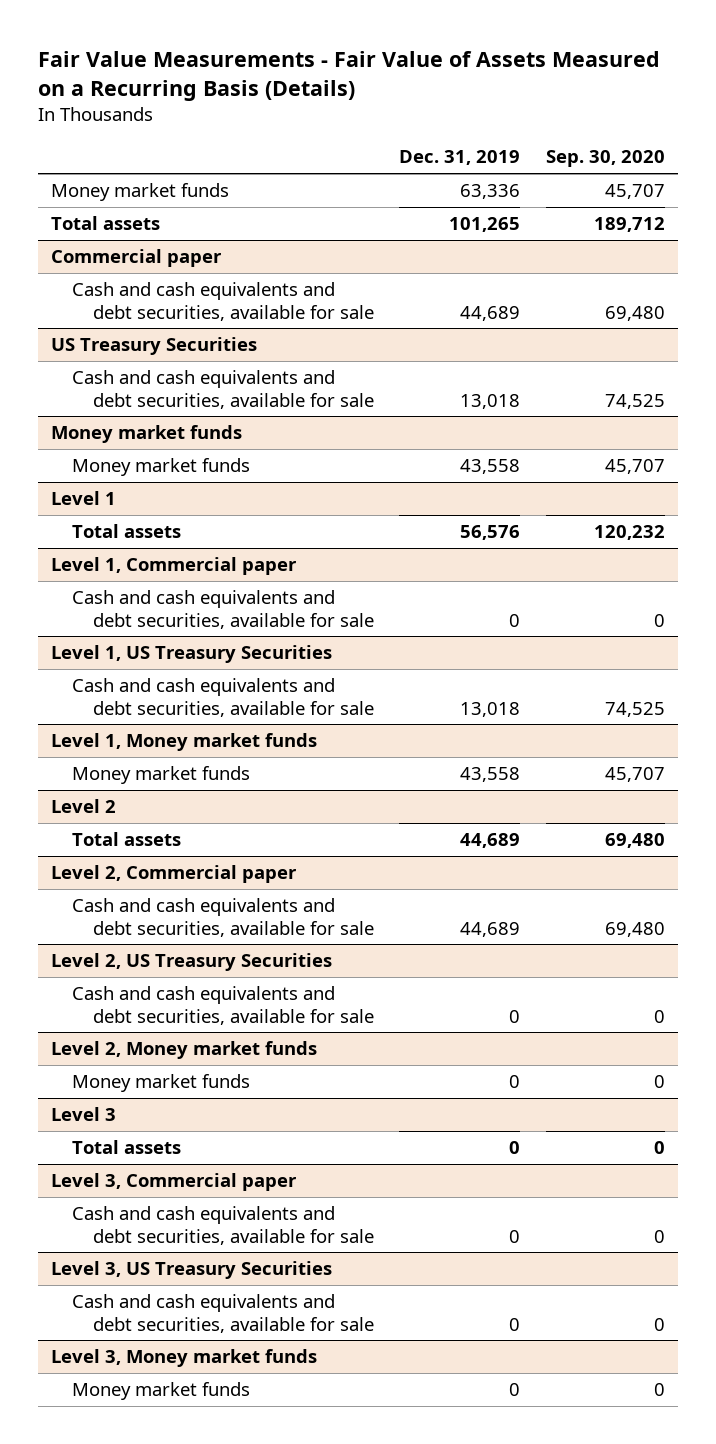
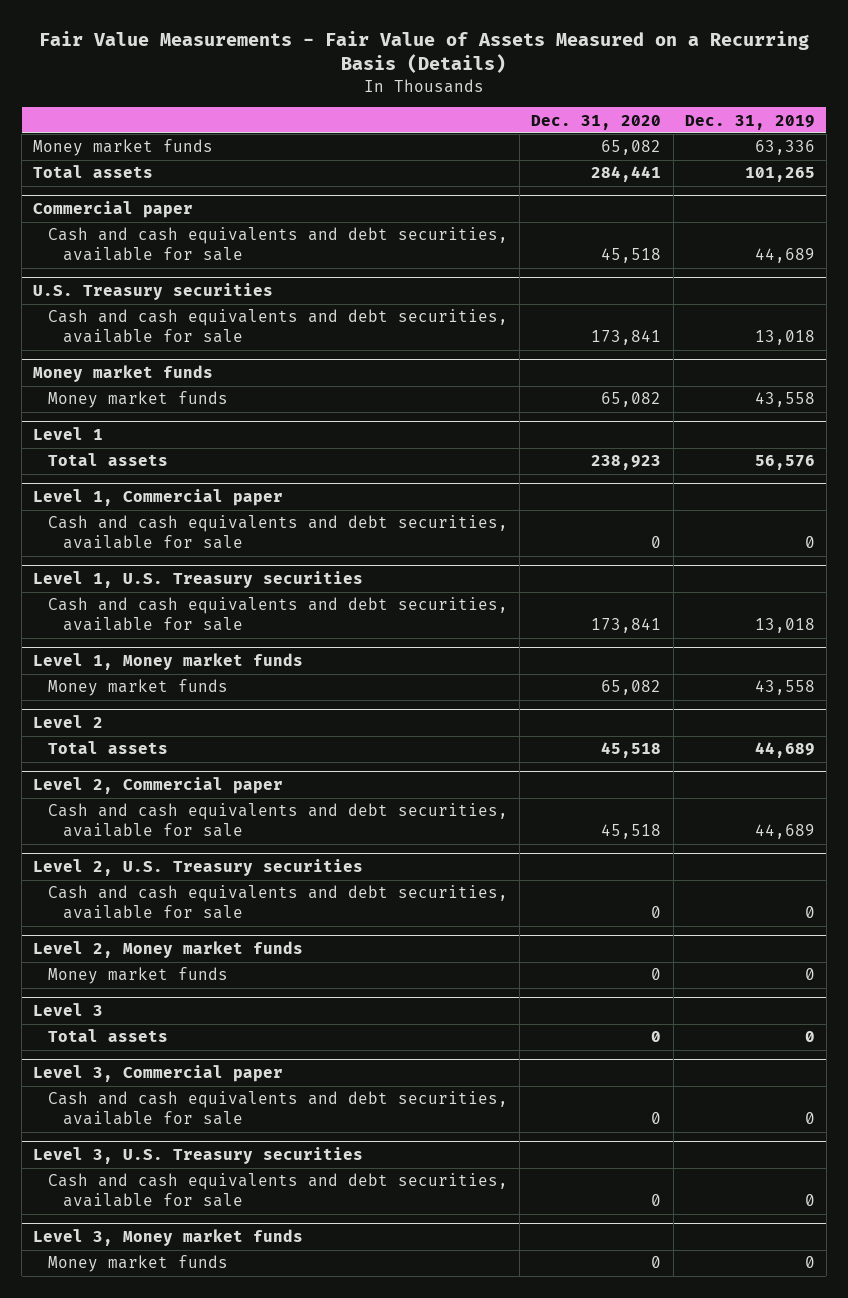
- | Dec. 31, 2019 | Sep. 30, 2020
+ | Dec. 31, 2020 | Dec. 31, 2019
- US Treasury Securities
+ U.S. Treasury securities
- Level 1, US Treasury Securities
+ Level 1, U.S. Treasury securities
- Level 2, US Treasury Securities
+ Level 2, U.S. Treasury securities
- Level 3, US Treasury Securities
+ Level 3, U.S. Treasury securities

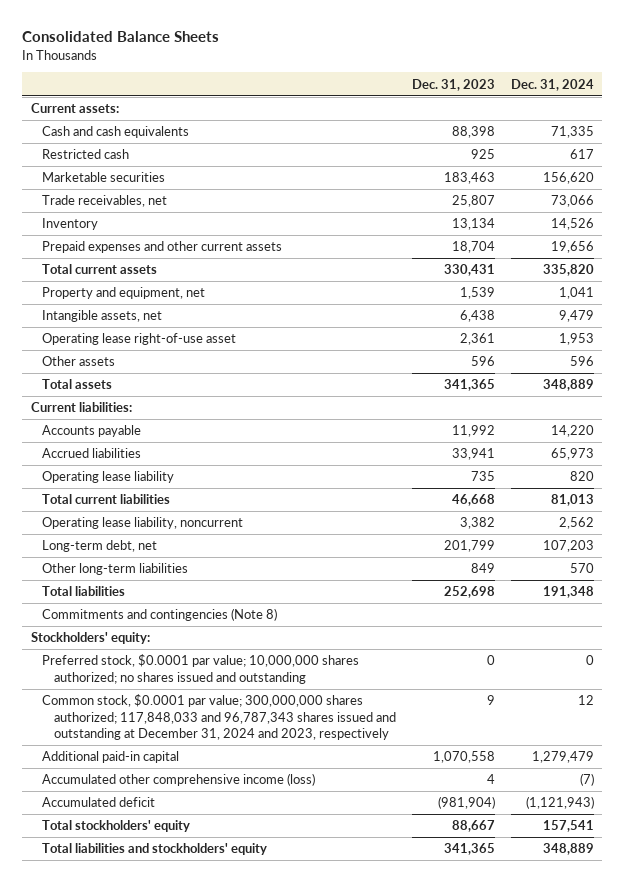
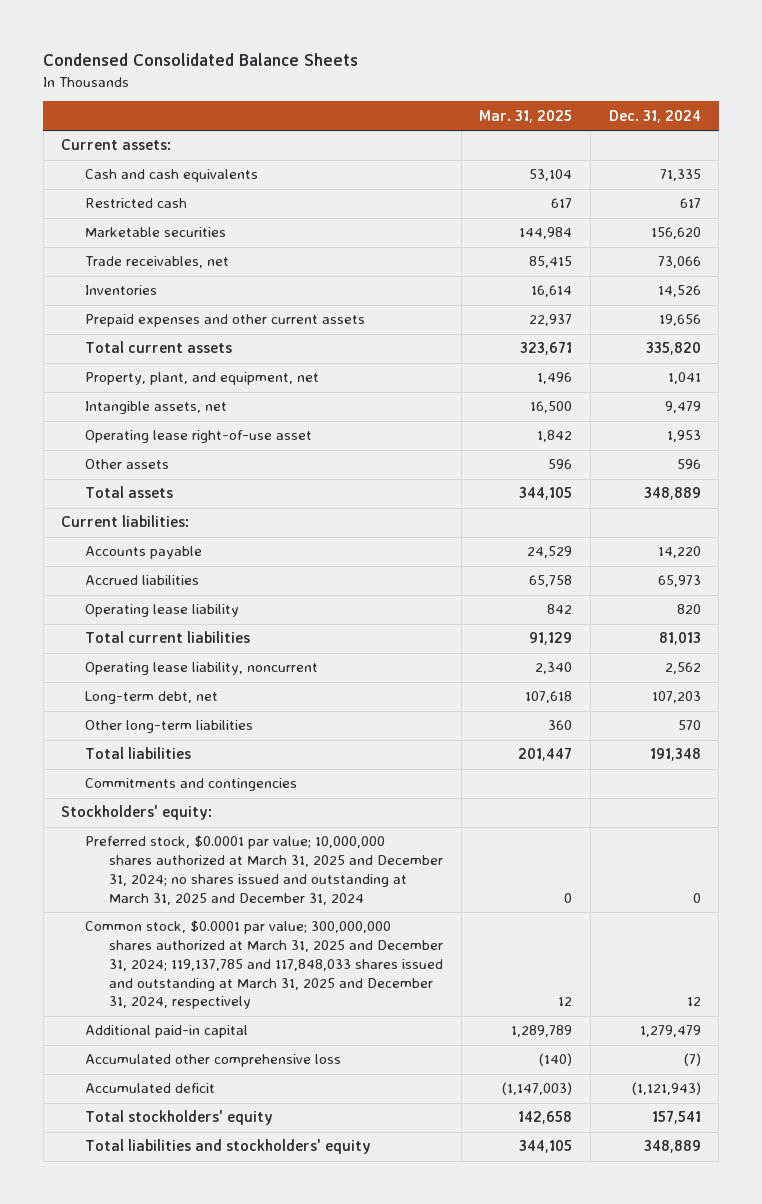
- Consolidated Balance Sheets
+ Condensed Consolidated Balance Sheets
- | Dec. 31, 2023 | Dec. 31, 2024
+ | Mar. 31, 2025 | Dec. 31, 2024
- Inventory | 13,134 | 14,526
+ Inventories | 16,614 | 14,526
- Property and equipment, net | 1,539 | 1,041
+ Property, plant, and equipment, net | 1,496 | 1,041
- Commitments and contingencies (Note 8)
+ Commitments and contingencies
- Preferred stock, $0.0001 par value; 10,000,000 shares authorized; no shares issued and outstanding | 0 | 0
- Common stock, $0.0001 par value; 300,000,000 shares authorized; 117,848,033 and 96,787,343 shares issued and outstanding at December 31, 2024 and 2023, respectively | 9 | 12
+ Preferred stock, $0.0001 par value; 10,000,000 shares authorized at March 31, 2025 and December 31, 2024; no shares issued and outstanding at March 31, 2025 and December 31, 2024 | 0 | 0
+ Common stock, $0.0001 par value; 300,000,000 shares authorized at March 31, 2025 and December 31, 2024; 119,137,785 and 117,848,033 shares issued and outstanding at March 31, 2025 and December 31, 2024, respectively | 12 | 12
- Accumulated other comprehensive income (loss) | 4 | (7)
+ Accumulated other comprehensive loss | (140) | (7)

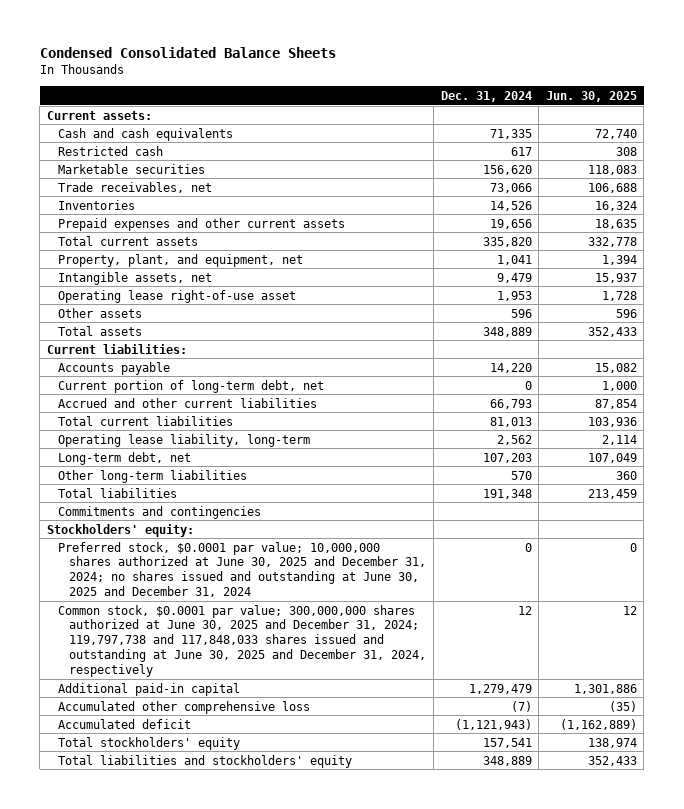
- | Mar. 31, 2025 | Dec. 31, 2024
+ | Dec. 31, 2024 | Jun. 30, 2025
- Accrued liabilities | 65,758 | 65,973
- Operating lease liability | 842 | 820
+ Current portion of long-term debt, net | 0 | 1,000
+ Accrued and other current liabilities | 66,793 | 87,854
- Operating lease liability, noncurrent | 2,340 | 2,562
+ Operating lease liability, long-term | 2,562 | 2,114
- Preferred stock, $0.0001 par value; 10,000,000 shares authorized at March 31, 2025 and December 31, 2024; no shares issued and outstanding at March 31, 2025 and December 31, 2024 | 0 | 0
- Common stock, $0.0001 par value; 300,000,000 shares authorized at March 31, 2025 and December 31, 2024; 119,137,785 and 117,848,033 shares issued and outstanding at March 31, 2025 and December 31, 2024, respectively | 12 | 12
+ Preferred stock, $0.0001 par value; 10,000,000 shares authorized at June 30, 2025 and December 31, 2024; no shares issued and outstanding at June 30, 2025 and December 31, 2024 | 0 | 0
+ Common stock, $0.0001 par value; 300,000,000 shares authorized at June 30, 2025 and December 31, 2024; 119,797,738 and 117,848,033 shares issued and outstanding at June 30, 2025 and December 31, 2024, respectively | 12 | 12

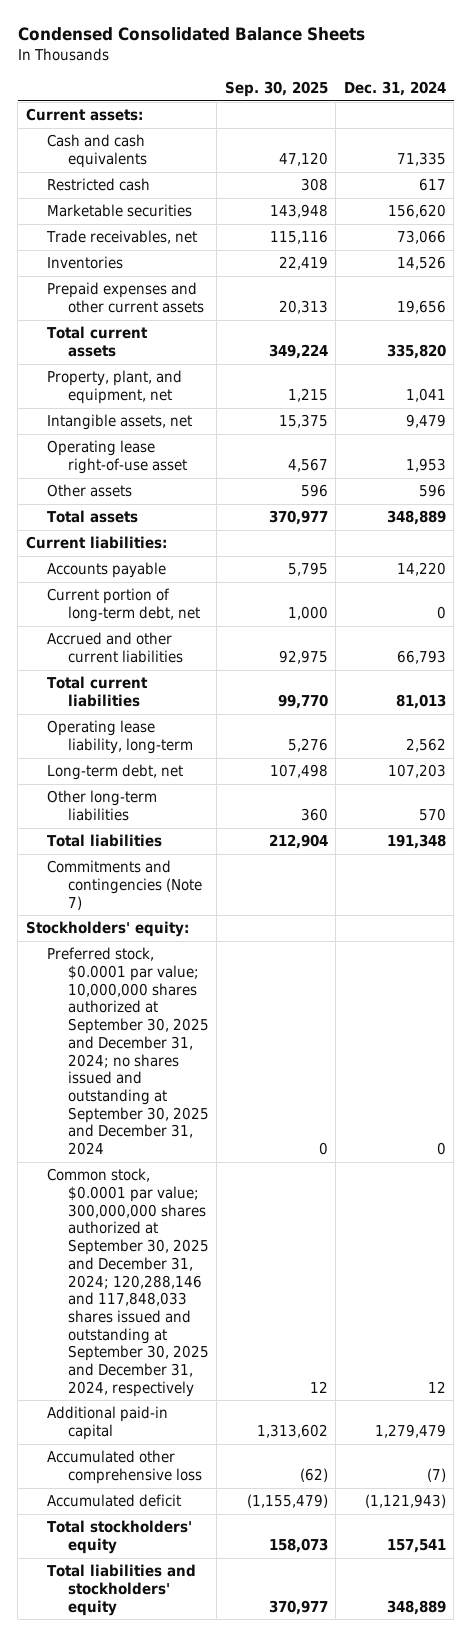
- | Dec. 31, 2024 | Jun. 30, 2025
+ | Sep. 30, 2025 | Dec. 31, 2024
- Commitments and contingencies
+ Commitments and contingencies (Note 7)
- Preferred stock, $0.0001 par value; 10,000,000 shares authorized at June 30, 2025 and December 31, 2024; no shares issued and outstanding at June 30, 2025 and December 31, 2024 | 0 | 0
- Common stock, $0.0001 par value; 300,000,000 shares authorized at June 30, 2025 and December 31, 2024; 119,797,738 and 117,848,033 shares issued and outstanding at June 30, 2025 and December 31, 2024, respectively | 12 | 12
+ Preferred stock, $0.0001 par value; 10,000,000 shares authorized at September 30, 2025 and December 31, 2024; no shares issued and outstanding at September 30, 2025 and December 31, 2024 | 0 | 0
+ Common stock, $0.0001 par value; 300,000,000 shares authorized at September 30, 2025 and December 31, 2024; 120,288,146 and 117,848,033 shares issued and outstanding at September 30, 2025 and December 31, 2024, respectively | 12 | 12

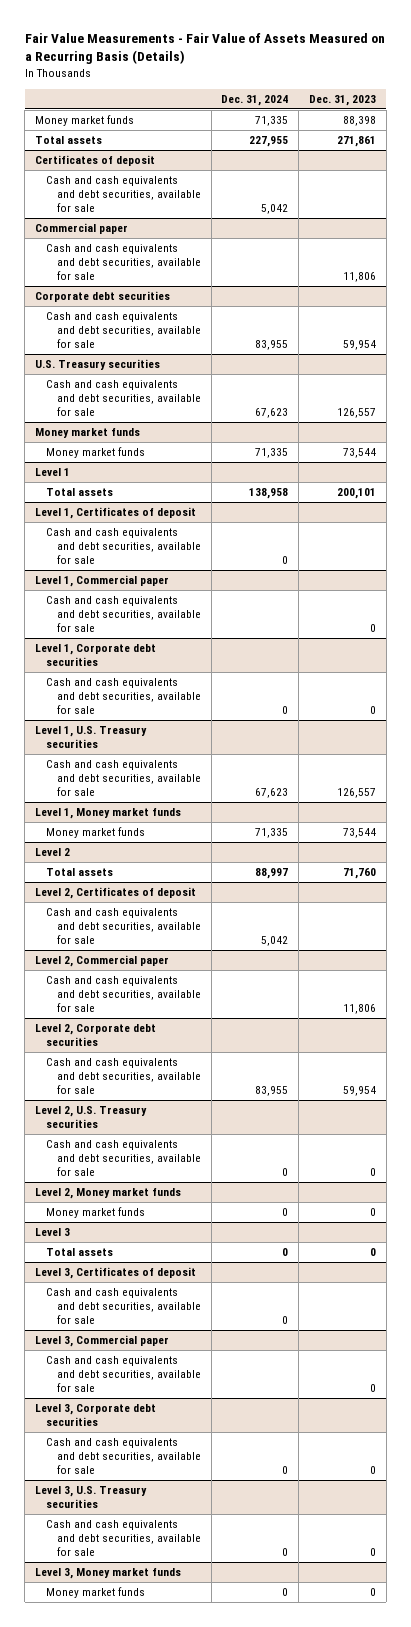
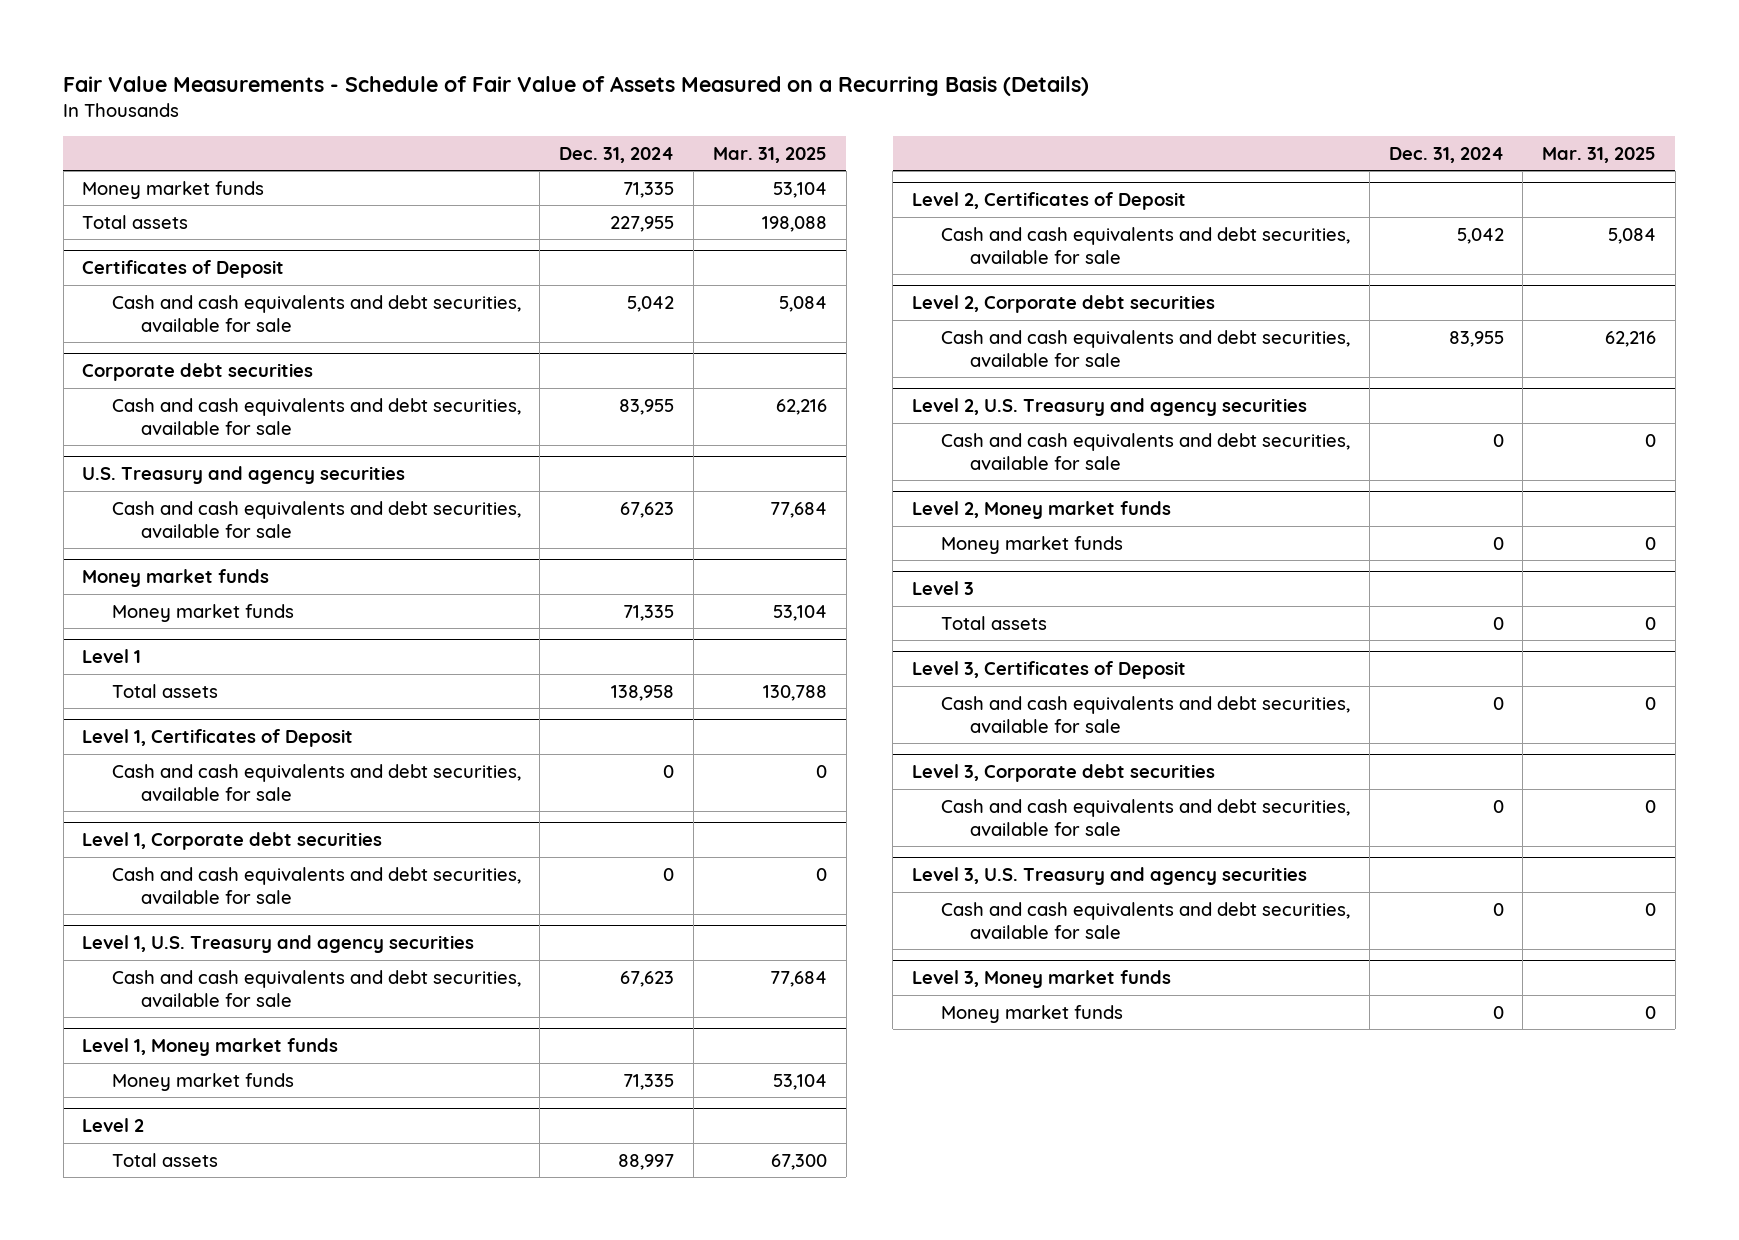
- Fair Value Measurements - Fair Value of Assets Measured on a Recurring Basis (Details)
+ Fair Value Measurements - Schedule of Fair Value of Assets Measured on a Recurring Basis (Details)
- | Dec. 31, 2024 | Dec. 31, 2023
+ | Dec. 31, 2024 | Mar. 31, 2025
- Certificates of deposit
+ Certificates of Deposit
- Commercial paper
- Cash and cash equivalents and debt securities, available for sale | | 11,806
- U.S. Treasury securities
+ U.S. Treasury and agency securities
- Level 1, Certificates of deposit
+ Level 1, Certificates of Deposit
- Level 1, Commercial paper
- Cash and cash equivalents and debt securities, available for sale | | 0
- Level 1, U.S. Treasury securities
+ Level 1, U.S. Treasury and agency securities
- Level 2, Certificates of deposit
+ Level 2, Certificates of Deposit
- Level 2, Commercial paper
- Cash and cash equivalents and debt securities, available for sale | | 11,806
- Level 2, U.S. Treasury securities
+ Level 2, U.S. Treasury and agency securities
- Level 3, Certificates of deposit
+ Level 3, Certificates of Deposit
- Level 3, Commercial paper
- Cash and cash equivalents and debt securities, available for sale | | 0
- Level 3, U.S. Treasury securities
+ Level 3, U.S. Treasury and agency securities

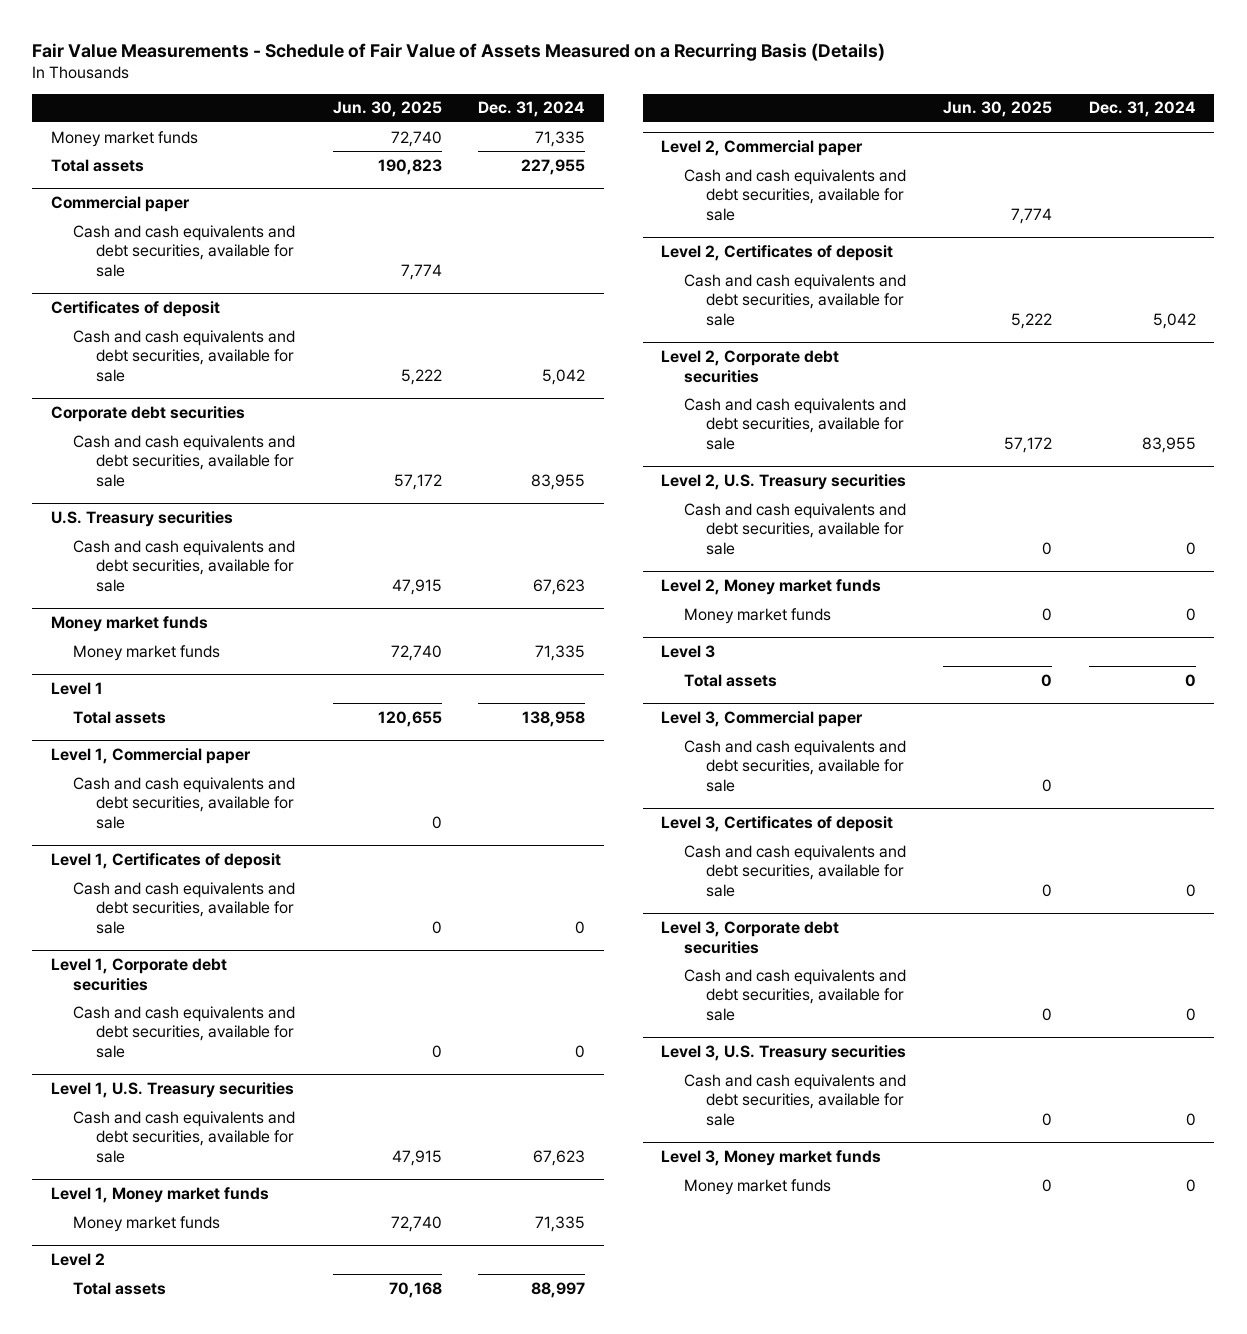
- | Dec. 31, 2024 | Mar. 31, 2025
+ | Jun. 30, 2025 | Dec. 31, 2024
- Certificates of Deposit
+ Commercial paper
+ Cash and cash equivalents and debt securities, available for sale | 7,774 |
+ Certificates of deposit
- U.S. Treasury and agency securities
+ U.S. Treasury securities
- Level 1, Certificates of Deposit
+ Level 1, Commercial paper
+ Cash and cash equivalents and debt securities, available for sale | 0 |
+ Level 1, Certificates of deposit
- Level 1, U.S. Treasury and agency securities
+ Level 1, U.S. Treasury securities
- Level 2, Certificates of Deposit
+ Level 2, Commercial paper
+ Cash and cash equivalents and debt securities, available for sale | 7,774 |
+ Level 2, Certificates of deposit
- Level 2, U.S. Treasury and agency securities
+ Level 2, U.S. Treasury securities
- Level 3, Certificates of Deposit
+ Level 3, Commercial paper
+ Cash and cash equivalents and debt securities, available for sale | 0 |
+ Level 3, Certificates of deposit
- Level 3, U.S. Treasury and agency securities
+ Level 3, U.S. Treasury securities

